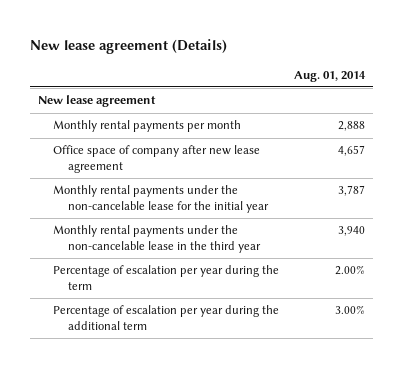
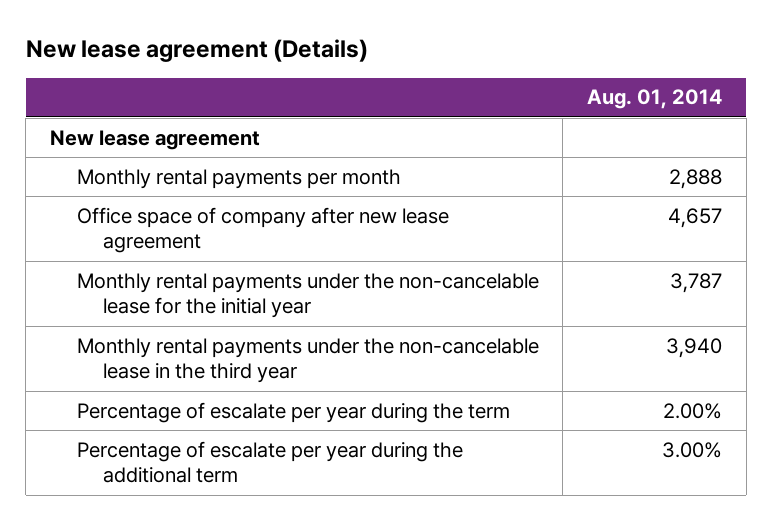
- Percentage of escalation per year during the term | 2.00%
- Percentage of escalation per year during the additional term | 3.00%
+ Percentage of escalate per year during the term | 2.00%
+ Percentage of escalate per year during the additional term | 3.00%

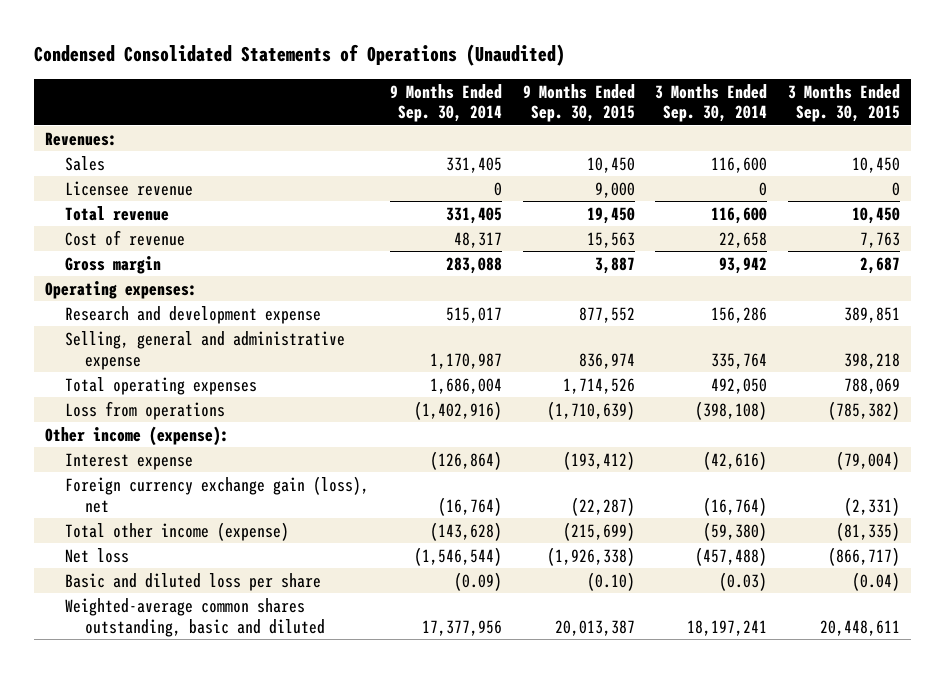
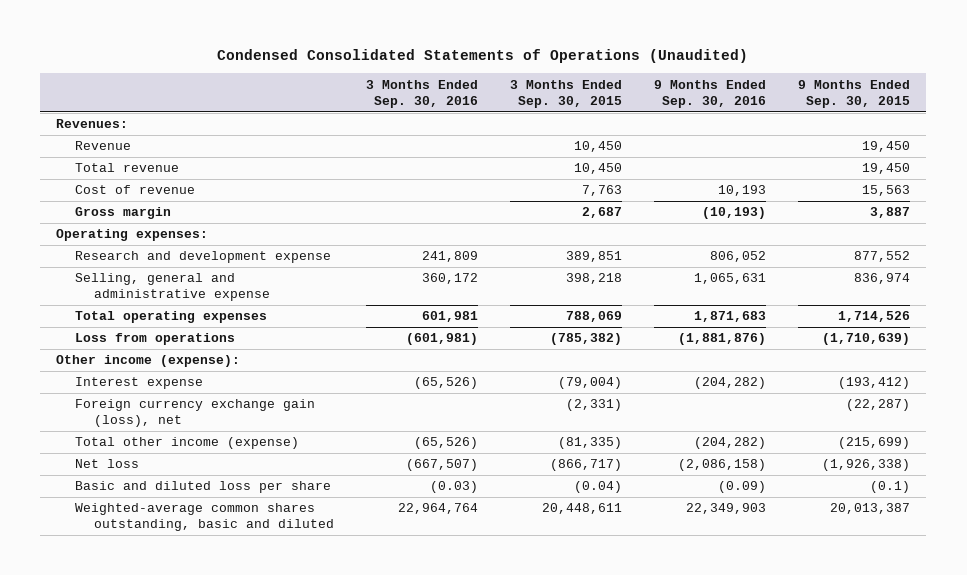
- | 9 Months Ended Sep. 30, 2014 | 9 Months Ended Sep. 30, 2015 | 3 Months Ended Sep. 30, 2014 | 3 Months Ended Sep. 30, 2015
+ | 3 Months Ended Sep. 30, 2016 | 3 Months Ended Sep. 30, 2015 | 9 Months Ended Sep. 30, 2016 | 9 Months Ended Sep. 30, 2015
- Sales | 331,405 | 10,450 | 116,600 | 10,450
- Licensee revenue | 0 | 9,000 | 0 | 0
+ Revenue | | 10,450 | | 19,450
- Basic and diluted loss per share | (0.09) | (0.10) | (0.03) | (0.04)
+ Basic and diluted loss per share | (0.03) | (0.04) | (0.09) | (0.1)

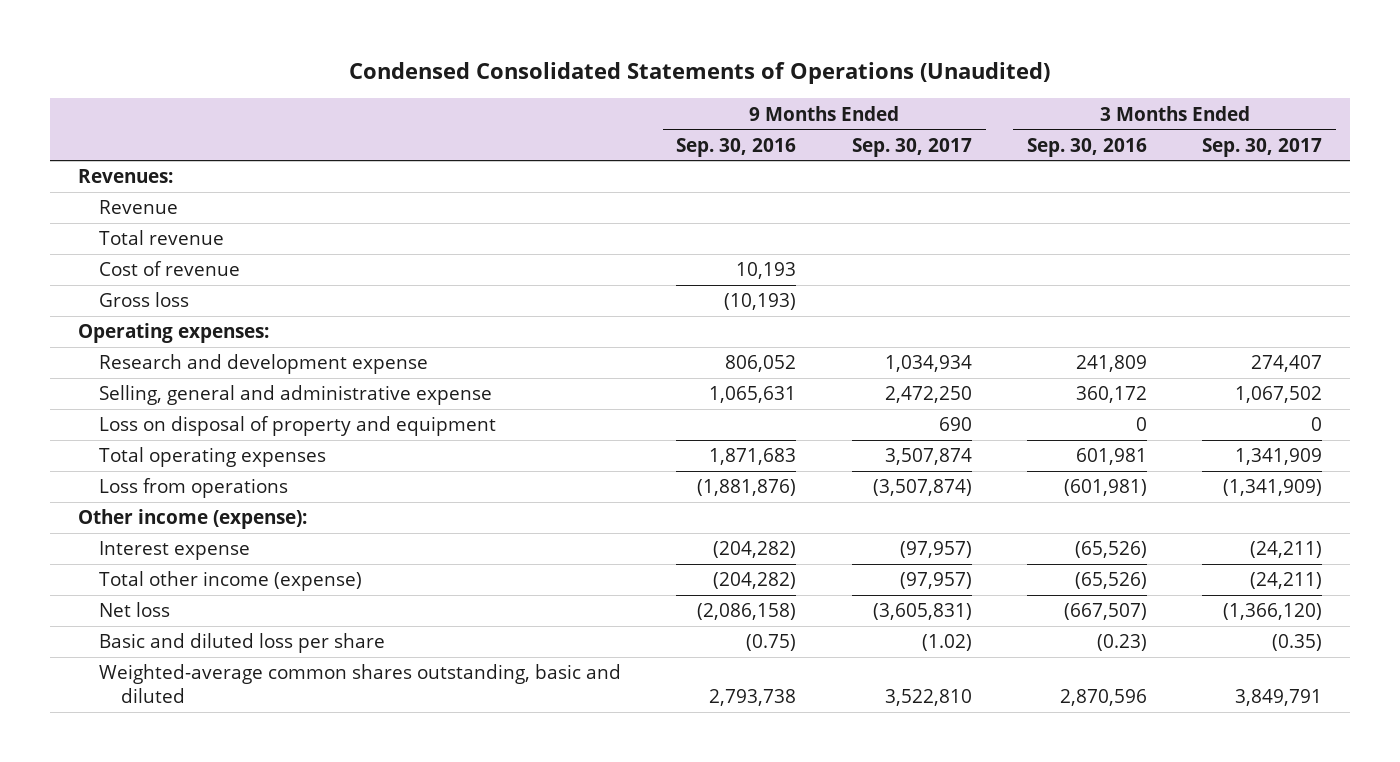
- | 3 Months Ended Sep. 30, 2016 | 3 Months Ended Sep. 30, 2015 | 9 Months Ended Sep. 30, 2016 | 9 Months Ended Sep. 30, 2015
+ | 9 Months Ended Sep. 30, 2016 | 9 Months Ended Sep. 30, 2017 | 3 Months Ended Sep. 30, 2016 | 3 Months Ended Sep. 30, 2017
- Gross margin | | 2,687 | (10,193) | 3,887
+ Gross loss | (10,193) | | |
+ Loss on disposal of property and equipment | | 690 | 0 | 0
- Foreign currency exchange gain (loss), net | | (2,331) | | (22,287)
- Basic and diluted loss per share | (0.03) | (0.04) | (0.09) | (0.1)
- Weighted-average common shares outstanding, basic and diluted | 22,964,764 | 20,448,611 | 22,349,903 | 20,013,387
+ Basic and diluted loss per share | (0.75) | (1.02) | (0.23) | (0.35)
+ Weighted-average common shares outstanding, basic and diluted | 2,793,738 | 3,522,810 | 2,870,596 | 3,849,791

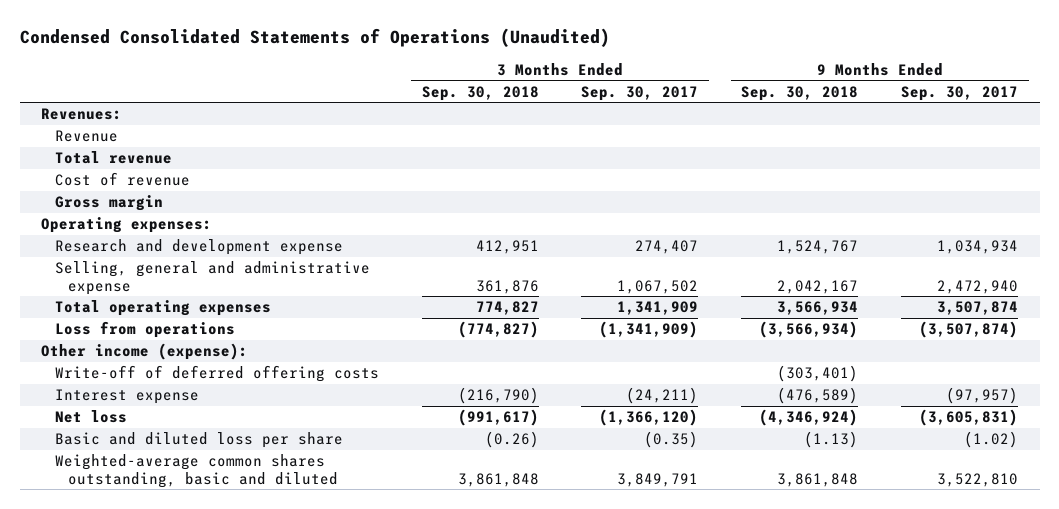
- | 9 Months Ended Sep. 30, 2016 | 9 Months Ended Sep. 30, 2017 | 3 Months Ended Sep. 30, 2016 | 3 Months Ended Sep. 30, 2017
+ | 3 Months Ended Sep. 30, 2018 | 3 Months Ended Sep. 30, 2017 | 9 Months Ended Sep. 30, 2018 | 9 Months Ended Sep. 30, 2017
- Gross loss | (10,193) | | |
+ Gross margin
- Selling, general and administrative expense | 1,065,631 | 2,472,250 | 360,172 | 1,067,502
- Loss on disposal of property and equipment | | 690 | 0 | 0
+ Selling, general and administrative expense | 361,876 | 1,067,502 | 2,042,167 | 2,472,940
+ Write-off of deferred offering costs | | | (303,401) |
- Total other income (expense) | (204,282) | (97,957) | (65,526) | (24,211)

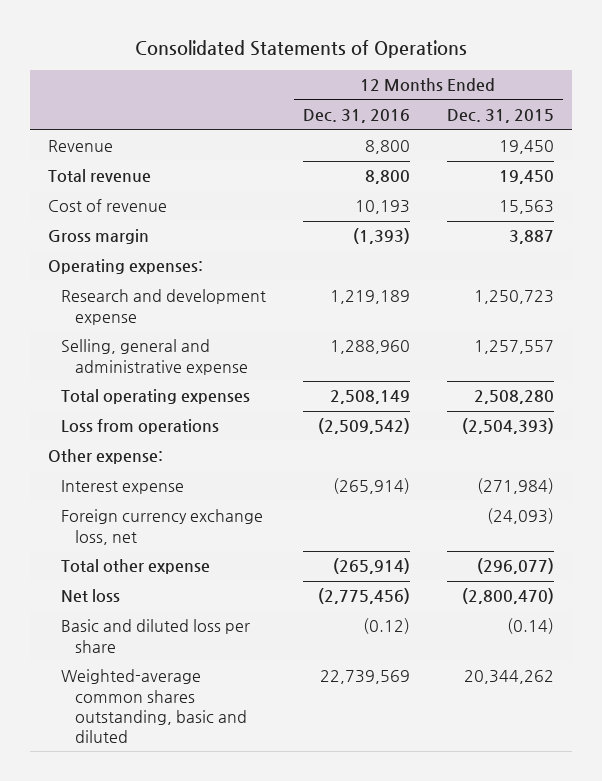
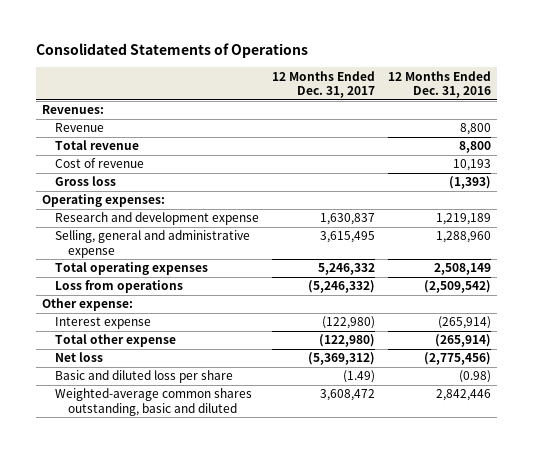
- | 12 Months Ended Dec. 31, 2016 | 12 Months Ended Dec. 31, 2015
+ | 12 Months Ended Dec. 31, 2017 | 12 Months Ended Dec. 31, 2016
+ Revenues:
- Gross margin | (1,393) | 3,887
+ Gross loss | | (1,393)
- Foreign currency exchange loss, net | | (24,093)
- Basic and diluted loss per share | (0.12) | (0.14)
- Weighted-average common shares outstanding, basic and diluted | 22,739,569 | 20,344,262
+ Basic and diluted loss per share | (1.49) | (0.98)
+ Weighted-average common shares outstanding, basic and diluted | 3,608,472 | 2,842,446

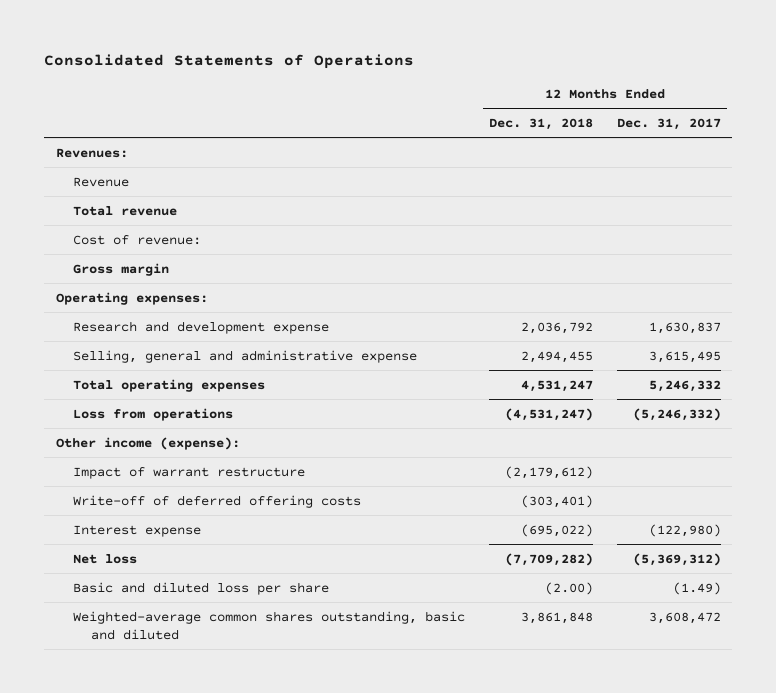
- | 12 Months Ended Dec. 31, 2017 | 12 Months Ended Dec. 31, 2016
+ | 12 Months Ended Dec. 31, 2018 | 12 Months Ended Dec. 31, 2017
- Cost of revenue | | 10,193
- Gross loss | | (1,393)
+ Cost of revenue:
+ Gross margin
- Other expense:
+ Other income (expense):
+ Impact of warrant restructure | (2,179,612) |
+ Write-off of deferred offering costs | (303,401) |
- Total other expense | (122,980) | (265,914)

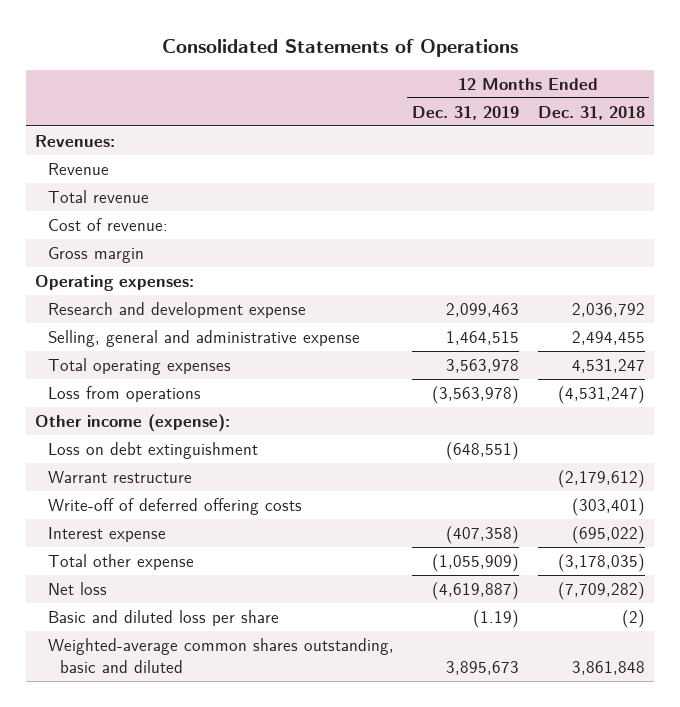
- | 12 Months Ended Dec. 31, 2018 | 12 Months Ended Dec. 31, 2017
+ | 12 Months Ended Dec. 31, 2019 | 12 Months Ended Dec. 31, 2018
- Impact of warrant restructure | (2,179,612) |
+ Loss on debt extinguishment | (648,551) |
+ Warrant restructure | | (2,179,612)
+ Total other expense | (1,055,909) | (3,178,035)
- Basic and diluted loss per share | (2.00) | (1.49)
+ Basic and diluted loss per share | (1.19) | (2)

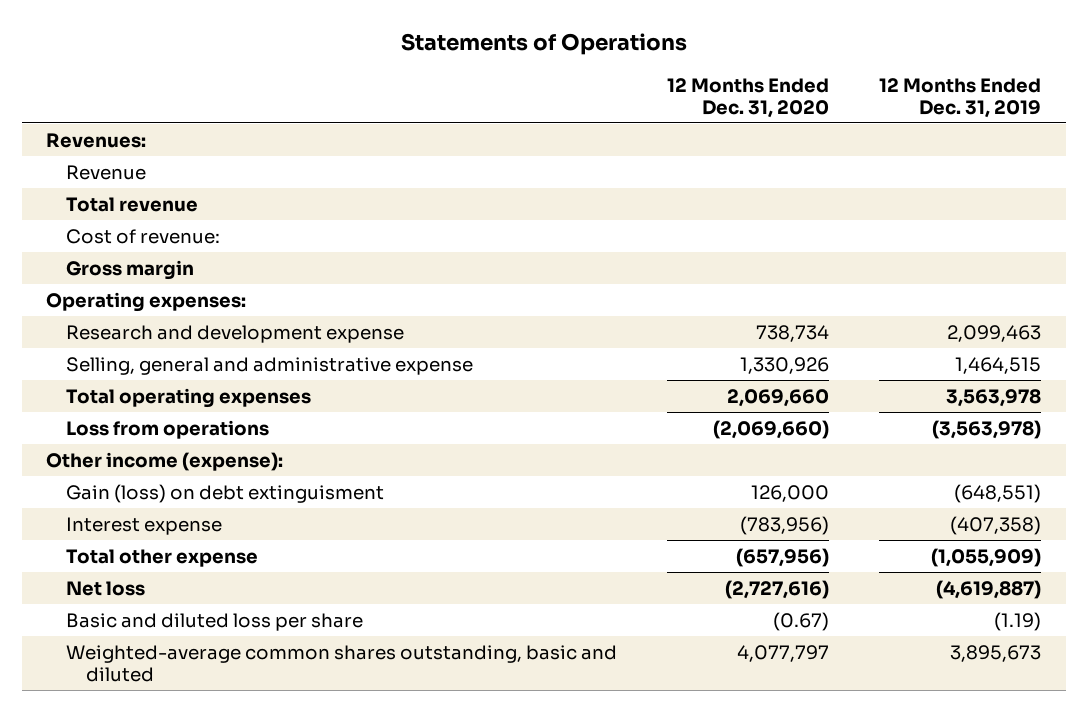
- Consolidated Statements of Operations
+ Statements of Operations
- | 12 Months Ended Dec. 31, 2019 | 12 Months Ended Dec. 31, 2018
+ | 12 Months Ended Dec. 31, 2020 | 12 Months Ended Dec. 31, 2019
- Loss on debt extinguishment | (648,551) |
- Warrant restructure | | (2,179,612)
- Write-off of deferred offering costs | | (303,401)
+ Gain (loss) on debt extinguisment | 126,000 | (648,551)

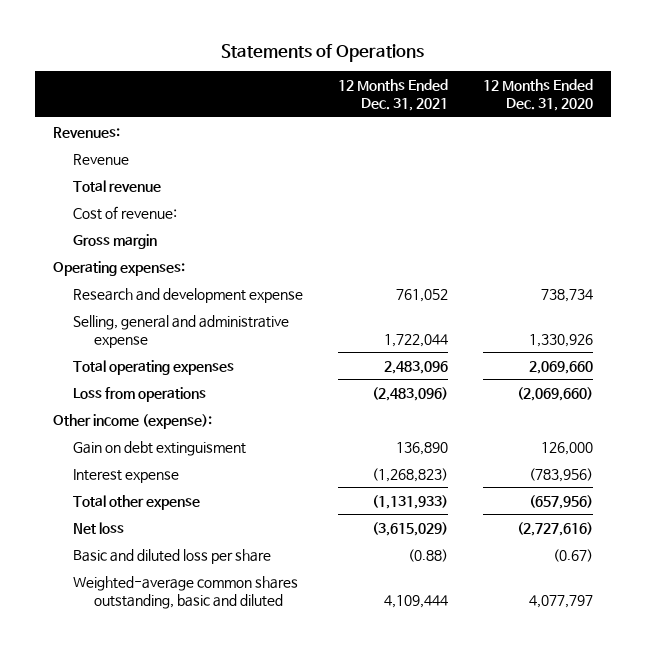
- | 12 Months Ended Dec. 31, 2020 | 12 Months Ended Dec. 31, 2019
+ | 12 Months Ended Dec. 31, 2021 | 12 Months Ended Dec. 31, 2020
- Gain (loss) on debt extinguisment | 126,000 | (648,551)
+ Gain on debt extinguisment | 136,890 | 126,000

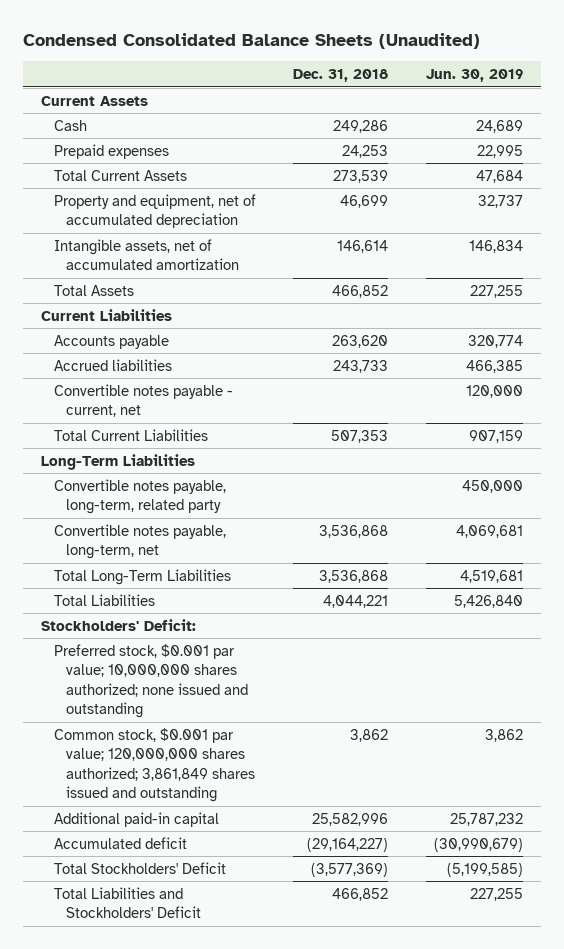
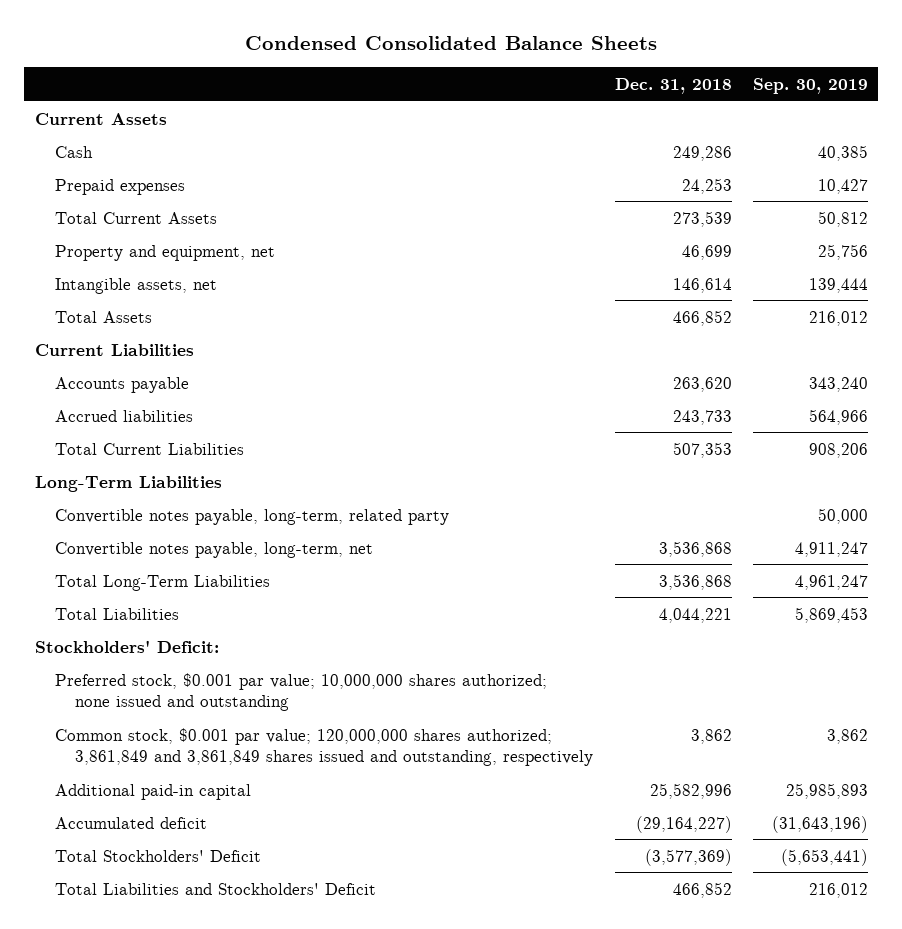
- Condensed Consolidated Balance Sheets (Unaudited)
+ Condensed Consolidated Balance Sheets
- | Dec. 31, 2018 | Jun. 30, 2019
+ | Dec. 31, 2018 | Sep. 30, 2019
- Property and equipment, net of accumulated depreciation | 46,699 | 32,737
- Intangible assets, net of accumulated amortization | 146,614 | 146,834
+ Property and equipment, net | 46,699 | 25,756
+ Intangible assets, net | 146,614 | 139,444
- Convertible notes payable - current, net | | 120,000
- Common stock, $0.001 par value; 120,000,000 shares authorized; 3,861,849 shares issued and outstanding | 3,862 | 3,862
+ Common stock, $0.001 par value; 120,000,000 shares authorized; 3,861,849 and 3,861,849 shares issued and outstanding, respectively | 3,862 | 3,862

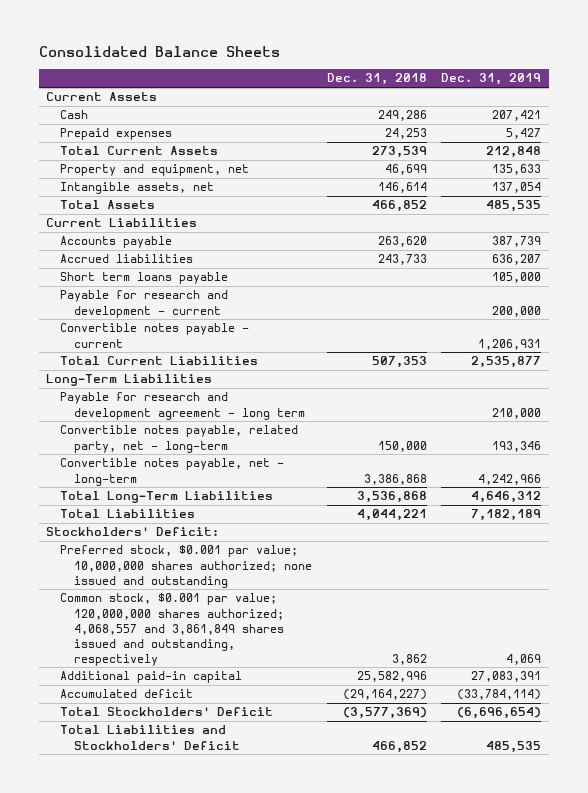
- Condensed Consolidated Balance Sheets
+ Consolidated Balance Sheets
- | Dec. 31, 2018 | Sep. 30, 2019
+ | Dec. 31, 2018 | Dec. 31, 2019
+ Short term loans payable | | 105,000
+ Payable for research and development - current | | 200,000
+ Convertible notes payable - current | | 1,206,931
- Convertible notes payable, long-term, related party | | 50,000
- Convertible notes payable, long-term, net | 3,536,868 | 4,911,247
+ Payable for research and development agreement - long term | | 210,000
+ Convertible notes payable, related party, net - long-term | 150,000 | 193,346
+ Convertible notes payable, net - long-term | 3,386,868 | 4,242,966
- Common stock, $0.001 par value; 120,000,000 shares authorized; 3,861,849 and 3,861,849 shares issued and outstanding, respectively | 3,862 | 3,862
+ Common stock, $0.001 par value; 120,000,000 shares authorized; 4,068,557 and 3,861,849 shares issued and outstanding, respectively | 3,862 | 4,069

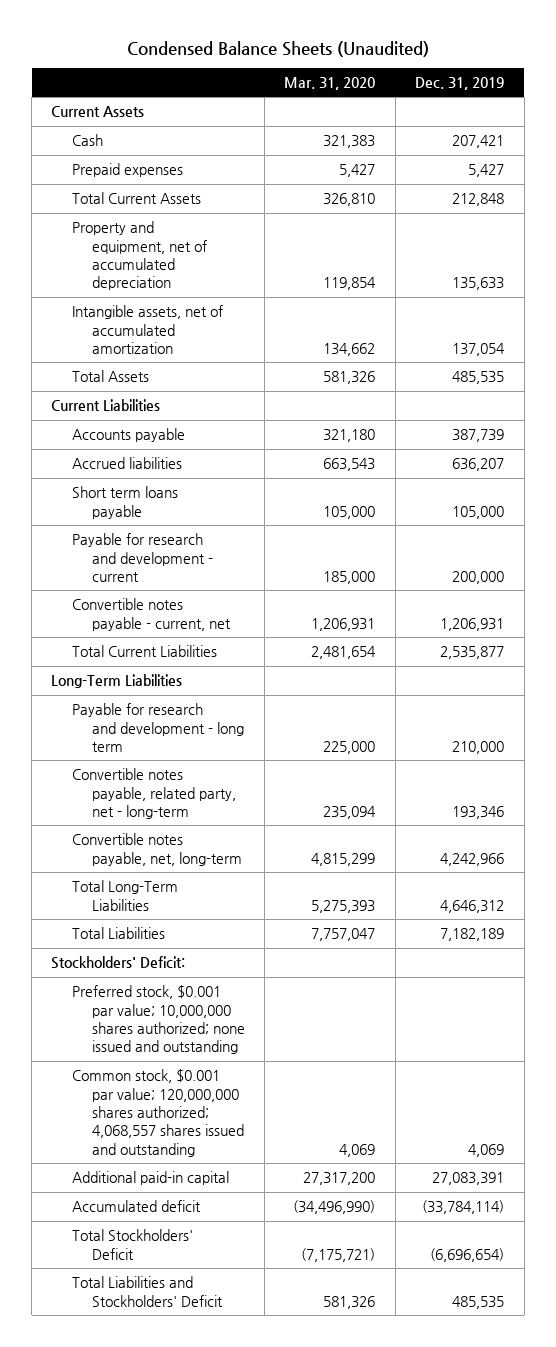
- Consolidated Balance Sheets
+ Condensed Balance Sheets (Unaudited)
- | Dec. 31, 2018 | Dec. 31, 2019
+ | Mar. 31, 2020 | Dec. 31, 2019
- Property and equipment, net | 46,699 | 135,633
- Intangible assets, net | 146,614 | 137,054
+ Property and equipment, net of accumulated depreciation | 119,854 | 135,633
+ Intangible assets, net of accumulated amortization | 134,662 | 137,054
- Convertible notes payable - current | | 1,206,931
+ Convertible notes payable - current, net | 1,206,931 | 1,206,931
- Payable for research and development agreement - long term | | 210,000
+ Payable for research and development - long term | 225,000 | 210,000
- Convertible notes payable, net - long-term | 3,386,868 | 4,242,966
+ Convertible notes payable, net, long-term | 4,815,299 | 4,242,966
- Common stock, $0.001 par value; 120,000,000 shares authorized; 4,068,557 and 3,861,849 shares issued and outstanding, respectively | 3,862 | 4,069
+ Common stock, $0.001 par value; 120,000,000 shares authorized; 4,068,557 shares issued and outstanding | 4,069 | 4,069

